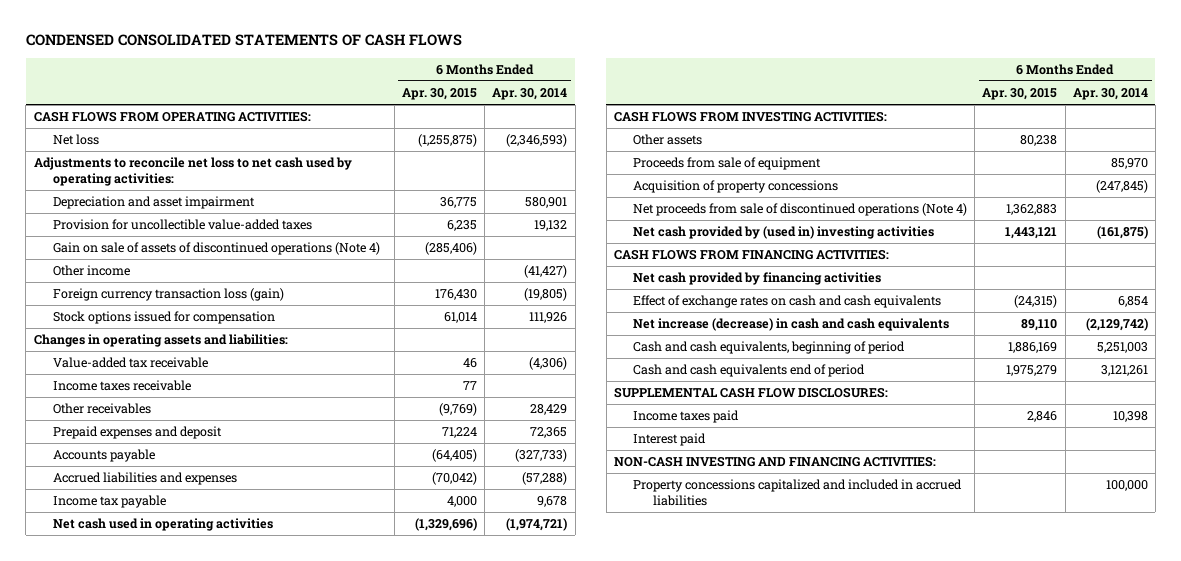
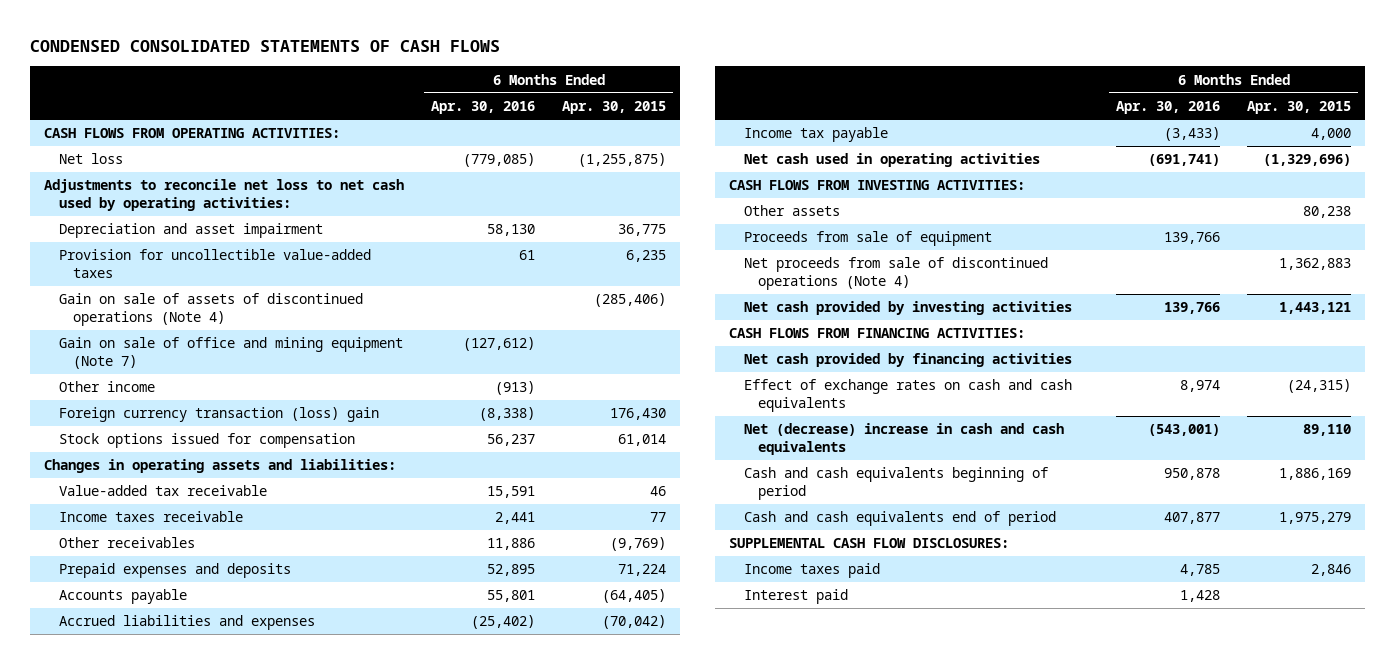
- | 6 Months Ended Apr. 30, 2015 | 6 Months Ended Apr. 30, 2014
+ | 6 Months Ended Apr. 30, 2016 | 6 Months Ended Apr. 30, 2015
+ Gain on sale of office and mining equipment (Note 7) | (127,612) |
- Foreign currency transaction loss (gain) | 176,430 | (19,805)
+ Foreign currency transaction (loss) gain | (8,338) | 176,430
- Prepaid expenses and deposit | 71,224 | 72,365
+ Prepaid expenses and deposits | 52,895 | 71,224
- Acquisition of property concessions | | (247,845)
- Net cash provided by (used in) investing activities | 1,443,121 | (161,875)
+ Net cash provided by investing activities | 139,766 | 1,443,121
- Net increase (decrease) in cash and cash equivalents | 89,110 | (2,129,742)
- Cash and cash equivalents, beginning of period | 1,886,169 | 5,251,003
+ Net (decrease) increase in cash and cash equivalents | (543,001) | 89,110
+ Cash and cash equivalents beginning of period | 950,878 | 1,886,169
- NON-CASH INVESTING AND FINANCING ACTIVITIES:
- Property concessions capitalized and included in accrued liabilities | | 100,000

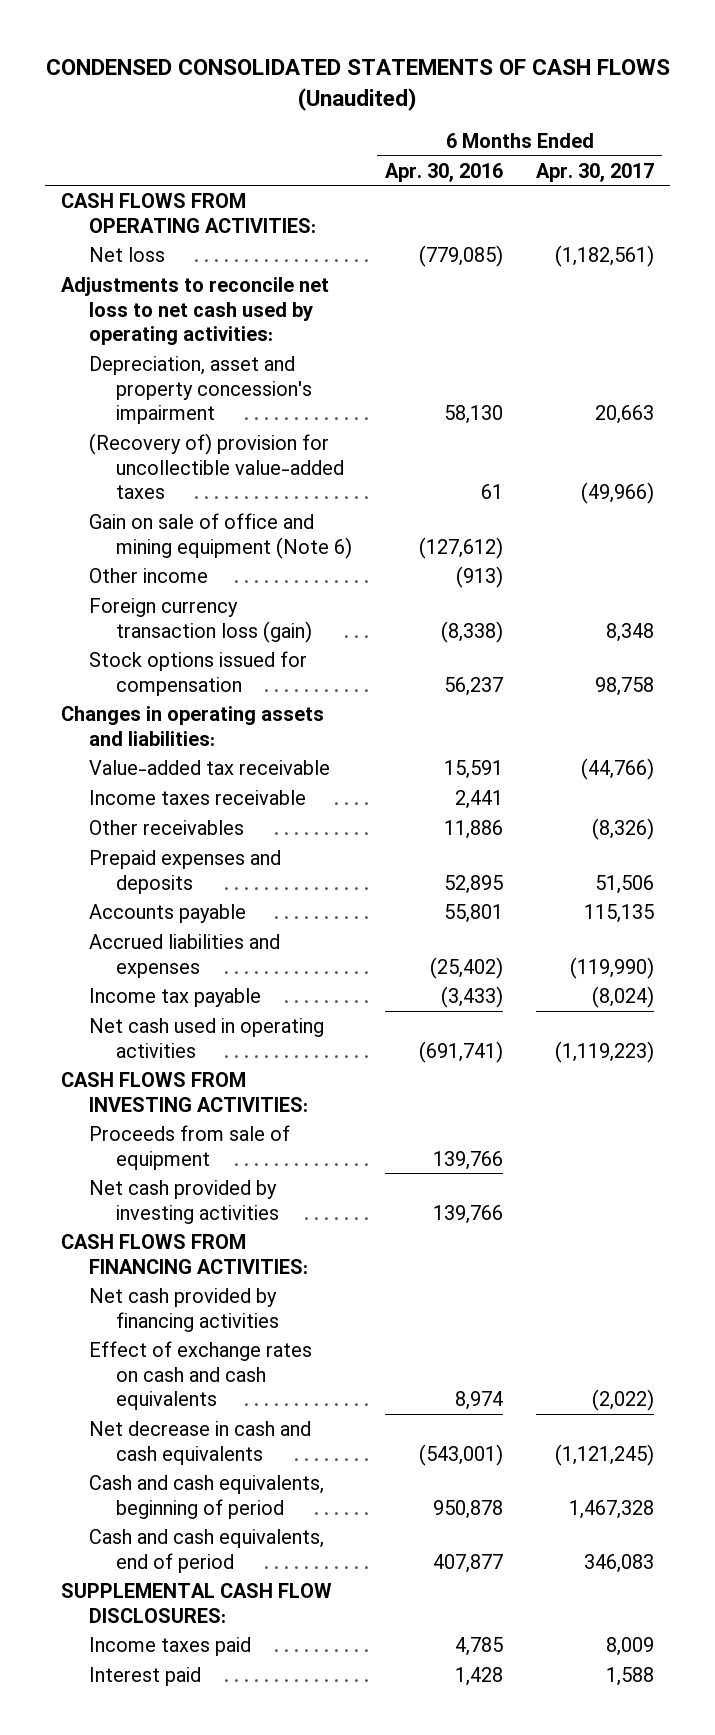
- CONDENSED CONSOLIDATED STATEMENTS OF CASH FLOWS
+ CONDENSED CONSOLIDATED STATEMENTS OF CASH FLOWS (Unaudited)
- | 6 Months Ended Apr. 30, 2016 | 6 Months Ended Apr. 30, 2015
+ | 6 Months Ended Apr. 30, 2016 | 6 Months Ended Apr. 30, 2017
- Depreciation and asset impairment | 58,130 | 36,775
- Provision for uncollectible value-added taxes | 61 | 6,235
- Gain on sale of assets of discontinued operations (Note 4) | | (285,406)
- Gain on sale of office and mining equipment (Note 7) | (127,612) |
+ Depreciation, asset and property concession's impairment | 58,130 | 20,663
+ (Recovery of) provision for uncollectible value-added taxes | 61 | (49,966)
+ Gain on sale of office and mining equipment (Note 6) | (127,612) |
- Foreign currency transaction (loss) gain | (8,338) | 176,430
+ Foreign currency transaction loss (gain) | (8,338) | 8,348
- Other assets | | 80,238
- Net proceeds from sale of discontinued operations (Note 4) | | 1,362,883
- Net (decrease) increase in cash and cash equivalents | (543,001) | 89,110
- Cash and cash equivalents beginning of period | 950,878 | 1,886,169
- Cash and cash equivalents end of period | 407,877 | 1,975,279
+ Net decrease in cash and cash equivalents | (543,001) | (1,121,245)
+ Cash and cash equivalents, beginning of period | 950,878 | 1,467,328
+ Cash and cash equivalents, end of period | 407,877 | 346,083

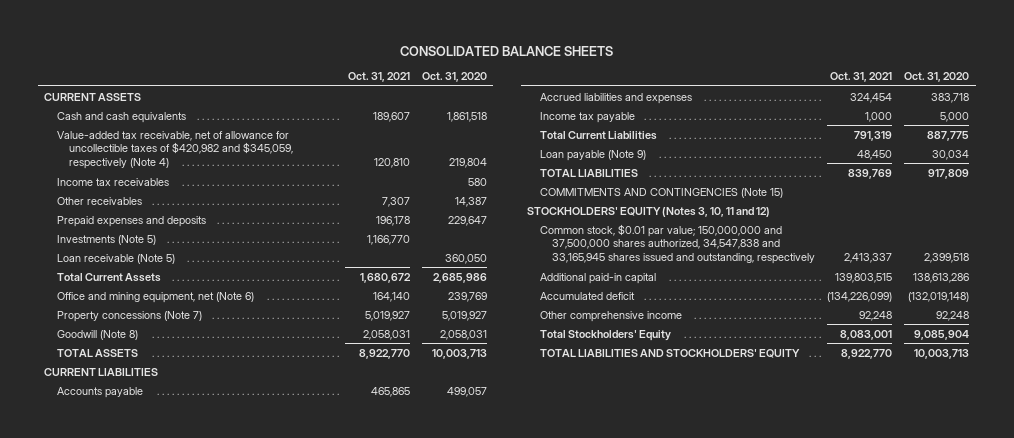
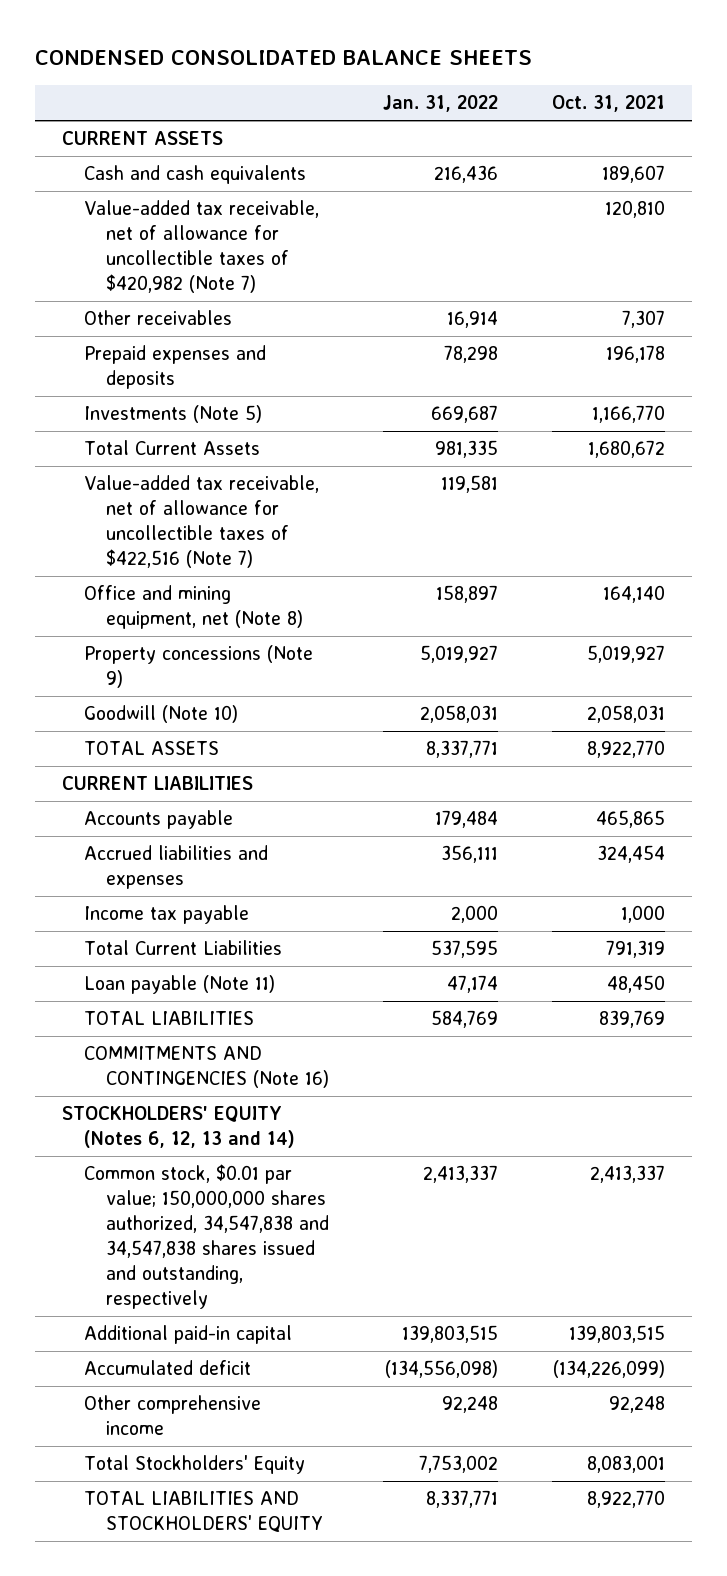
- CONSOLIDATED BALANCE SHEETS
+ CONDENSED CONSOLIDATED BALANCE SHEETS
- | Oct. 31, 2021 | Oct. 31, 2020
+ | Jan. 31, 2022 | Oct. 31, 2021
- Value-added tax receivable, net of allowance for uncollectible taxes of $420,982 and $345,059, respectively (Note 4) | 120,810 | 219,804
- Income tax receivables | | 580
+ Value-added tax receivable, net of allowance for uncollectible taxes of $420,982 (Note 7) | | 120,810
- Loan receivable (Note 5) | | 360,050
- Office and mining equipment, net (Note 6) | 164,140 | 239,769
- Property concessions (Note 7) | 5,019,927 | 5,019,927
- Goodwill (Note 8) | 2,058,031 | 2,058,031
+ Value-added tax receivable, net of allowance for uncollectible taxes of $422,516 (Note 7) | 119,581 |
+ Office and mining equipment, net (Note 8) | 158,897 | 164,140
+ Property concessions (Note 9) | 5,019,927 | 5,019,927
+ Goodwill (Note 10) | 2,058,031 | 2,058,031
- Loan payable (Note 9) | 48,450 | 30,034
+ Loan payable (Note 11) | 47,174 | 48,450
- COMMITMENTS AND CONTINGENCIES (Note 15)
- STOCKHOLDERS' EQUITY (Notes 3, 10, 11 and 12)
- Common stock, $0.01 par value; 150,000,000 and 37,500,000 shares authorized, 34,547,838 and 33,165,945 shares issued and outstanding, respectively | 2,413,337 | 2,399,518
+ COMMITMENTS AND CONTINGENCIES (Note 16)
+ STOCKHOLDERS' EQUITY (Notes 6, 12, 13 and 14)
+ Common stock, $0.01 par value; 150,000,000 shares authorized, 34,547,838 and 34,547,838 shares issued and outstanding, respectively | 2,413,337 | 2,413,337

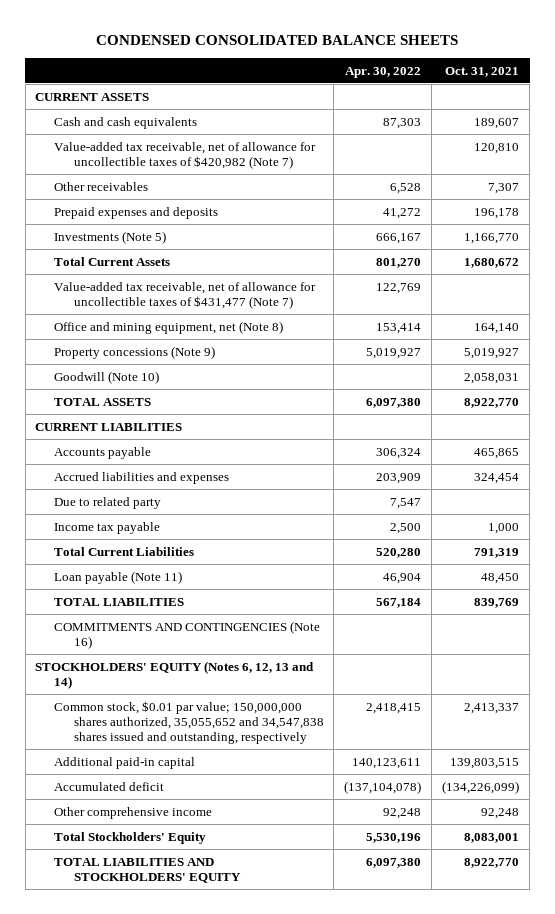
- | Jan. 31, 2022 | Oct. 31, 2021
+ | Apr. 30, 2022 | Oct. 31, 2021
- Value-added tax receivable, net of allowance for uncollectible taxes of $422,516 (Note 7) | 119,581 |
+ Value-added tax receivable, net of allowance for uncollectible taxes of $431,477 (Note 7) | 122,769 |
+ Due to related party | 7,547 |
- Common stock, $0.01 par value; 150,000,000 shares authorized, 34,547,838 and 34,547,838 shares issued and outstanding, respectively | 2,413,337 | 2,413,337
+ Common stock, $0.01 par value; 150,000,000 shares authorized, 35,055,652 and 34,547,838 shares issued and outstanding, respectively | 2,418,415 | 2,413,337

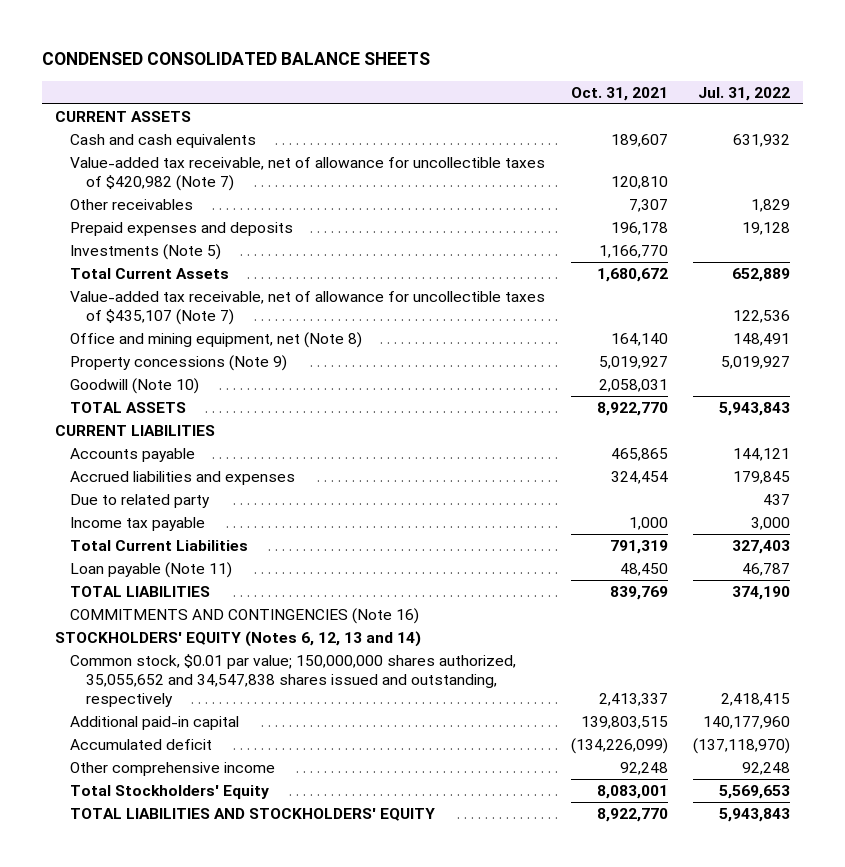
- | Apr. 30, 2022 | Oct. 31, 2021
+ | Oct. 31, 2021 | Jul. 31, 2022
- Value-added tax receivable, net of allowance for uncollectible taxes of $431,477 (Note 7) | 122,769 |
+ Value-added tax receivable, net of allowance for uncollectible taxes of $435,107 (Note 7) | | 122,536

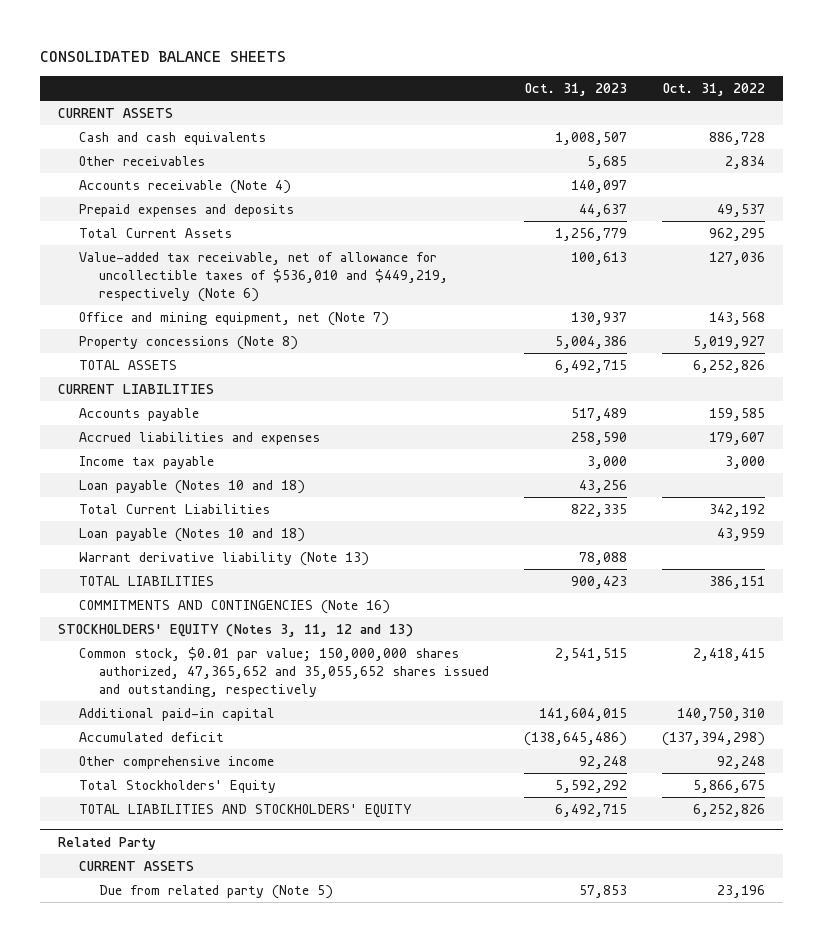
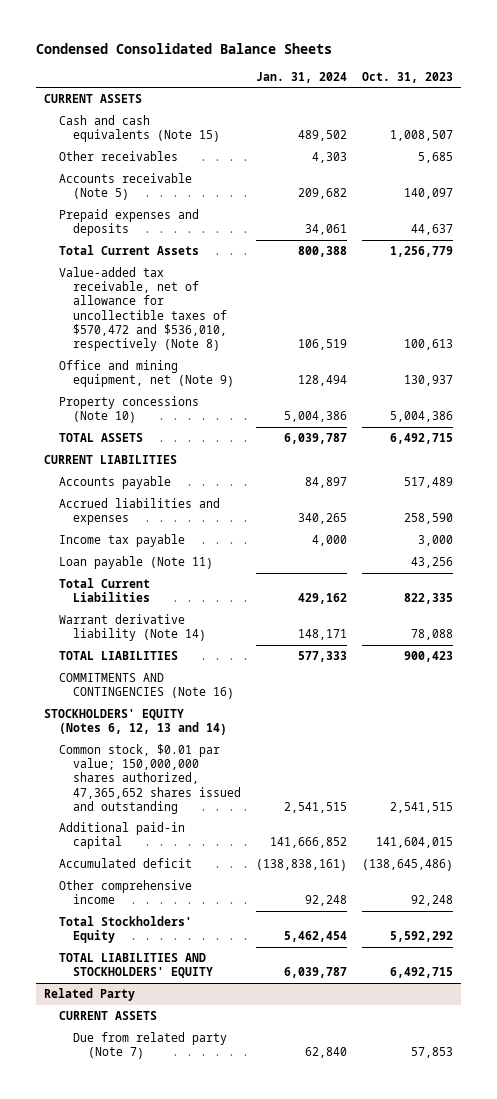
- CONSOLIDATED BALANCE SHEETS
+ Condensed Consolidated Balance Sheets
- | Oct. 31, 2023 | Oct. 31, 2022
+ | Jan. 31, 2024 | Oct. 31, 2023
- Cash and cash equivalents | 1,008,507 | 886,728
+ Cash and cash equivalents (Note 15) | 489,502 | 1,008,507
- Accounts receivable (Note 4) | 140,097 |
+ Accounts receivable (Note 5) | 209,682 | 140,097
- Value-added tax receivable, net of allowance for uncollectible taxes of $536,010 and $449,219, respectively (Note 6) | 100,613 | 127,036
- Office and mining equipment, net (Note 7) | 130,937 | 143,568
- Property concessions (Note 8) | 5,004,386 | 5,019,927
+ Value-added tax receivable, net of allowance for uncollectible taxes of $570,472 and $536,010, respectively (Note 8) | 106,519 | 100,613
+ Office and mining equipment, net (Note 9) | 128,494 | 130,937
+ Property concessions (Note 10) | 5,004,386 | 5,004,386
- Loan payable (Notes 10 and 18) | 43,256 |
+ Loan payable (Note 11) | | 43,256
- Loan payable (Notes 10 and 18) | | 43,959
- Warrant derivative liability (Note 13) | 78,088 |
+ Warrant derivative liability (Note 14) | 148,171 | 78,088
- STOCKHOLDERS' EQUITY (Notes 3, 11, 12 and 13)
- Common stock, $0.01 par value; 150,000,000 shares authorized, 47,365,652 and 35,055,652 shares issued and outstanding, respectively | 2,541,515 | 2,418,415
+ STOCKHOLDERS' EQUITY (Notes 6, 12, 13 and 14)
+ Common stock, $0.01 par value; 150,000,000 shares authorized, 47,365,652 shares issued and outstanding | 2,541,515 | 2,541,515
@ Related Party
- Due from related party (Note 5) | 57,853 | 23,196
+ Due from related party (Note 7) | 62,840 | 57,853

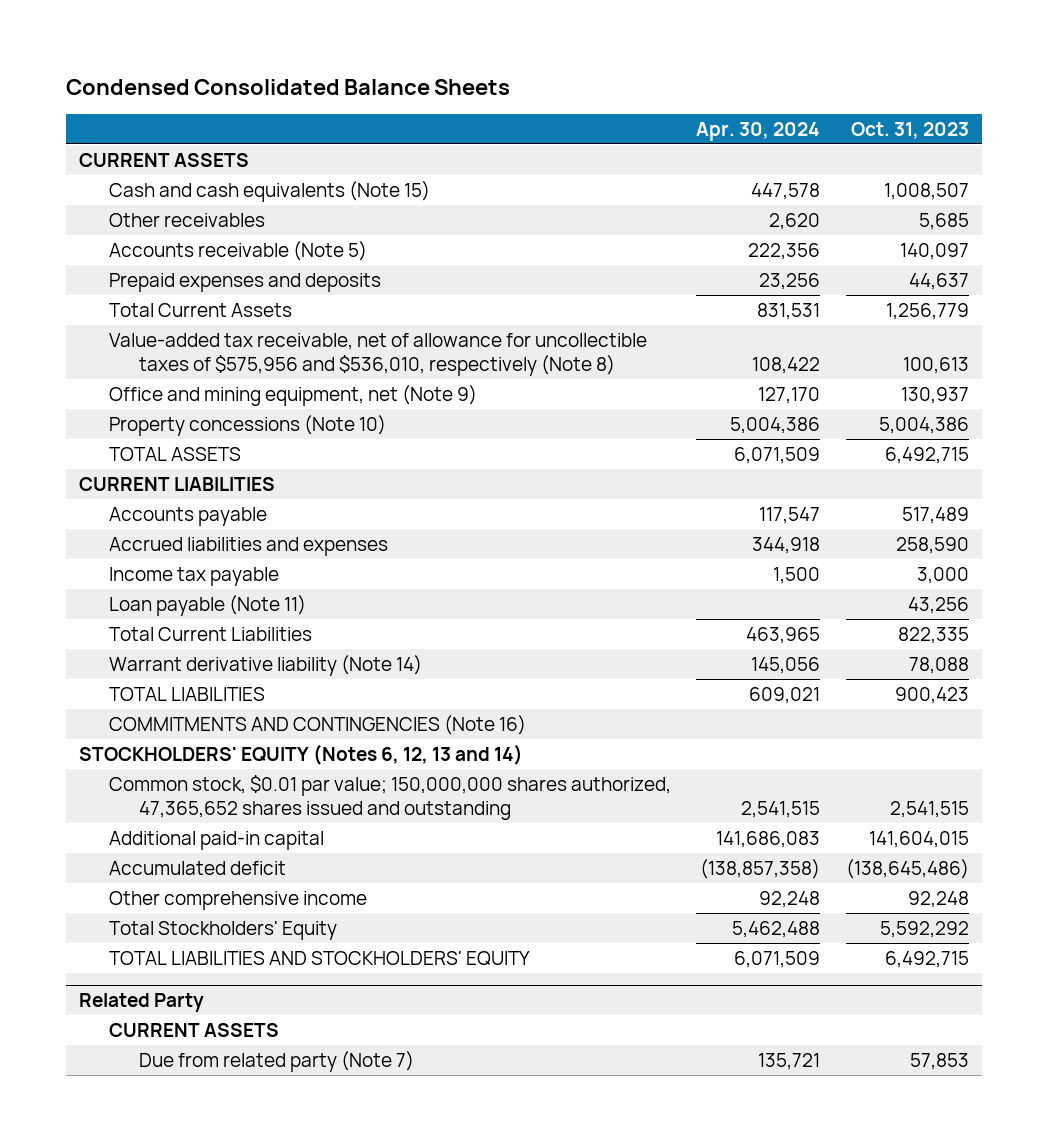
- | Jan. 31, 2024 | Oct. 31, 2023
+ | Apr. 30, 2024 | Oct. 31, 2023
- Value-added tax receivable, net of allowance for uncollectible taxes of $570,472 and $536,010, respectively (Note 8) | 106,519 | 100,613
+ Value-added tax receivable, net of allowance for uncollectible taxes of $575,956 and $536,010, respectively (Note 8) | 108,422 | 100,613

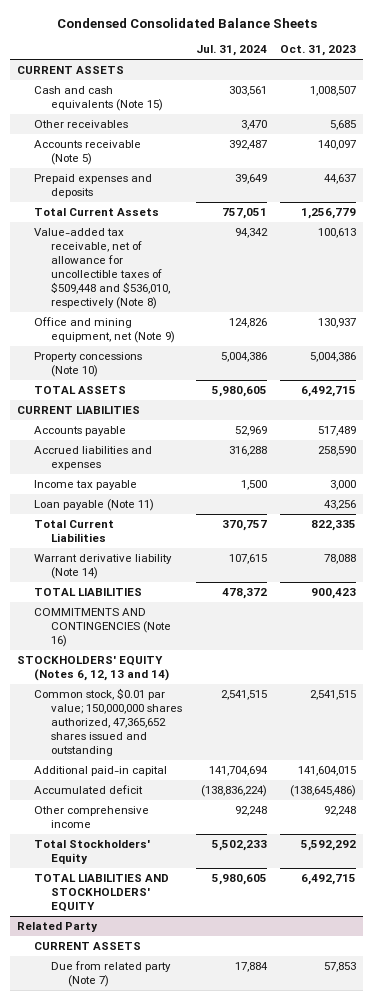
- | Apr. 30, 2024 | Oct. 31, 2023
+ | Jul. 31, 2024 | Oct. 31, 2023
- Value-added tax receivable, net of allowance for uncollectible taxes of $575,956 and $536,010, respectively (Note 8) | 108,422 | 100,613
+ Value-added tax receivable, net of allowance for uncollectible taxes of $509,448 and $536,010, respectively (Note 8) | 94,342 | 100,613

